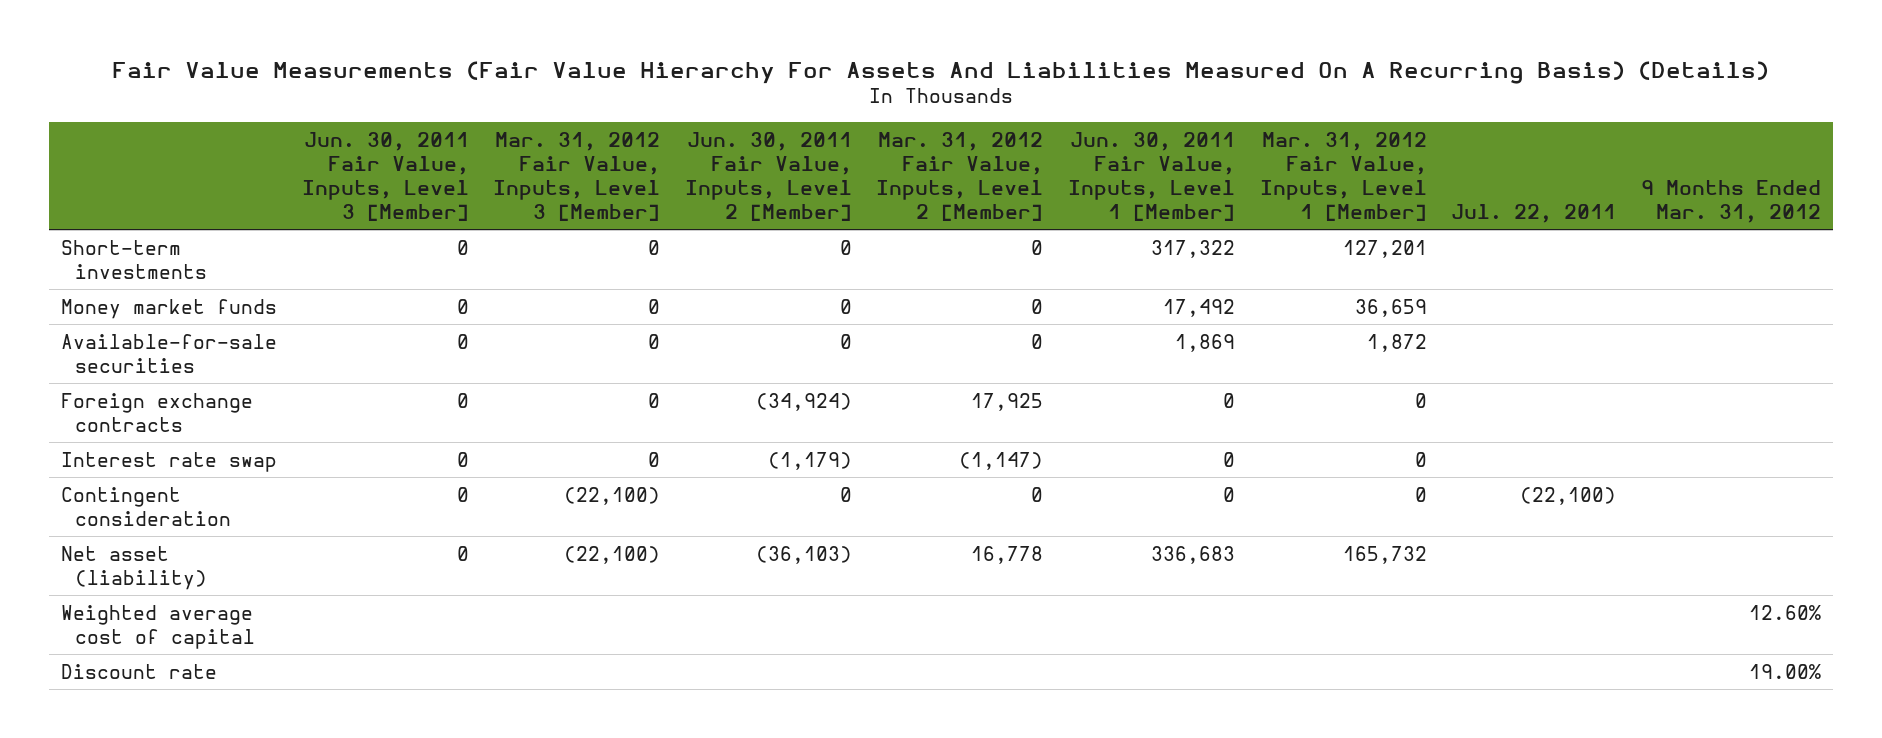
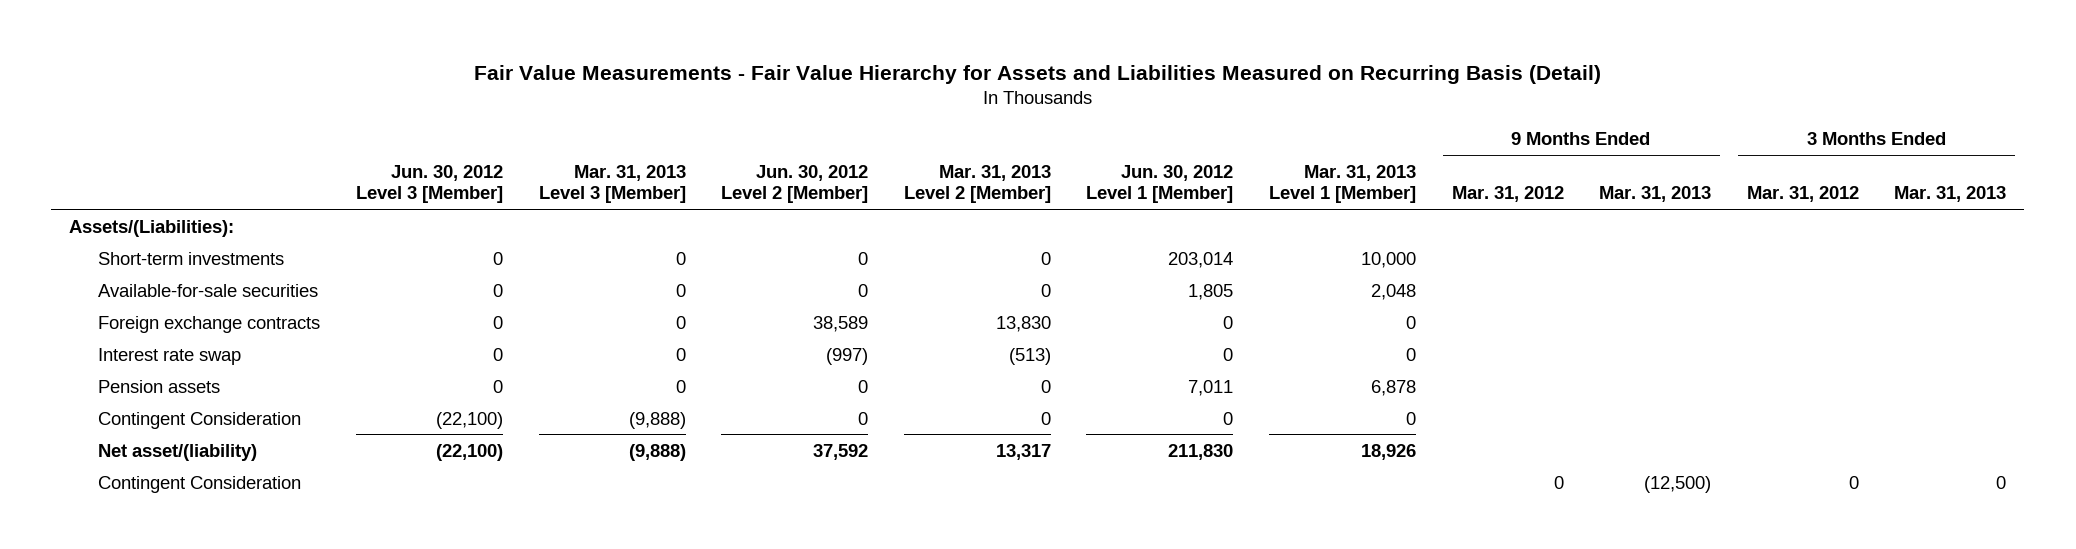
- Fair Value Measurements (Fair Value Hierarchy For Assets And Liabilities Measured On A Recurring Basis) (Details)
+ Fair Value Measurements - Fair Value Hierarchy for Assets and Liabilities Measured on Recurring Basis (Detail)
- | Jun. 30, 2011 Fair Value, Inputs, Level 3 [Member] | Mar. 31, 2012 Fair Value, Inputs, Level 3 [Member] | Jun. 30, 2011 Fair Value, Inputs, Level 2 [Member] | Mar. 31, 2012 Fair Value, Inputs, Level 2 [Member] | Jun. 30, 2011 Fair Value, Inputs, Level 1 [Member] | Mar. 31, 2012 Fair Value, Inputs, Level 1 [Member] | Jul. 22, 2011 | 9 Months Ended Mar. 31, 2012
+ | Jun. 30, 2012 Level 3 [Member] | Mar. 31, 2013 Level 3 [Member] | Jun. 30, 2012 Level 2 [Member] | Mar. 31, 2013 Level 2 [Member] | Jun. 30, 2012 Level 1 [Member] | Mar. 31, 2013 Level 1 [Member] | 9 Months Ended Mar. 31, 2012 | 9 Months Ended Mar. 31, 2013 | 3 Months Ended Mar. 31, 2012 | 3 Months Ended Mar. 31, 2013
+ Assets/(Liabilities):
- Money market funds | 0 | 0 | 0 | 0 | 17,492 | 36,659 | |
- Contingent consideration | 0 | (22,100) | 0 | 0 | 0 | 0 | (22,100) |
- Net asset (liability) | 0 | (22,100) | (36,103) | 16,778 | 336,683 | 165,732 | |
- Weighted average cost of capital | | | | | | | | 12.60%
- Discount rate | | | | | | | | 19.00%
+ Pension assets | 0 | 0 | 0 | 0 | 7,011 | 6,878 | | | |
+ Contingent Consideration | (22,100) | (9,888) | 0 | 0 | 0 | 0 | | | |
+ Net asset/(liability) | (22,100) | (9,888) | 37,592 | 13,317 | 211,830 | 18,926 | | | |
+ Contingent Consideration | | | | | | | 0 | (12,500) | 0 | 0

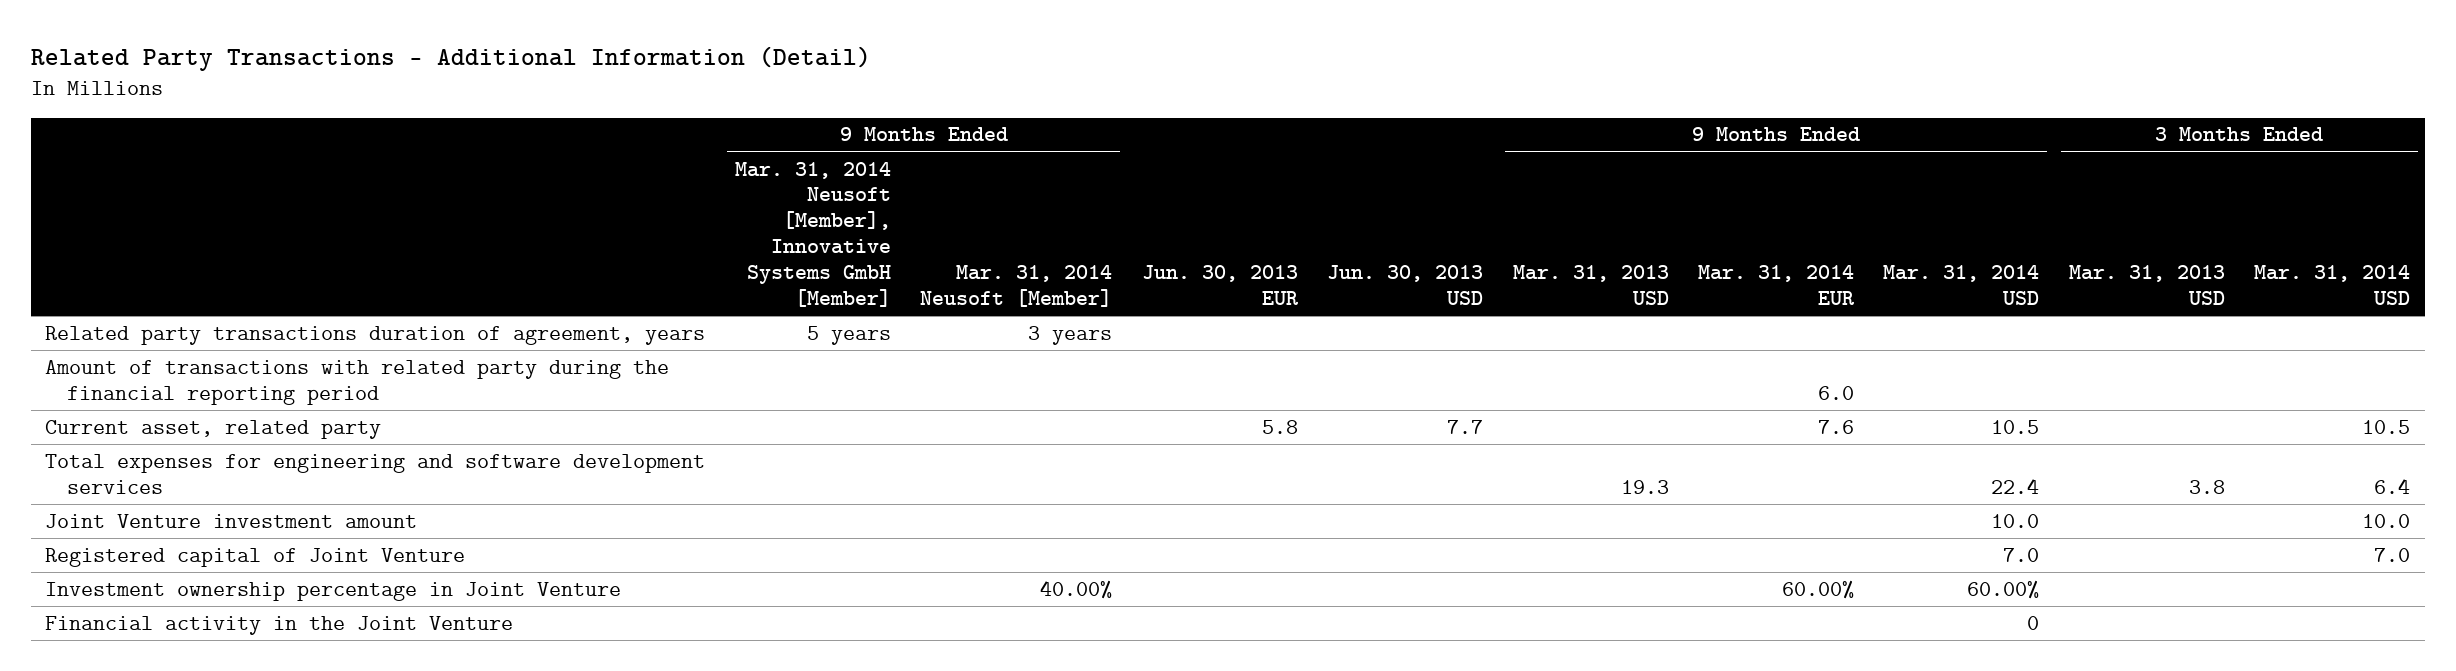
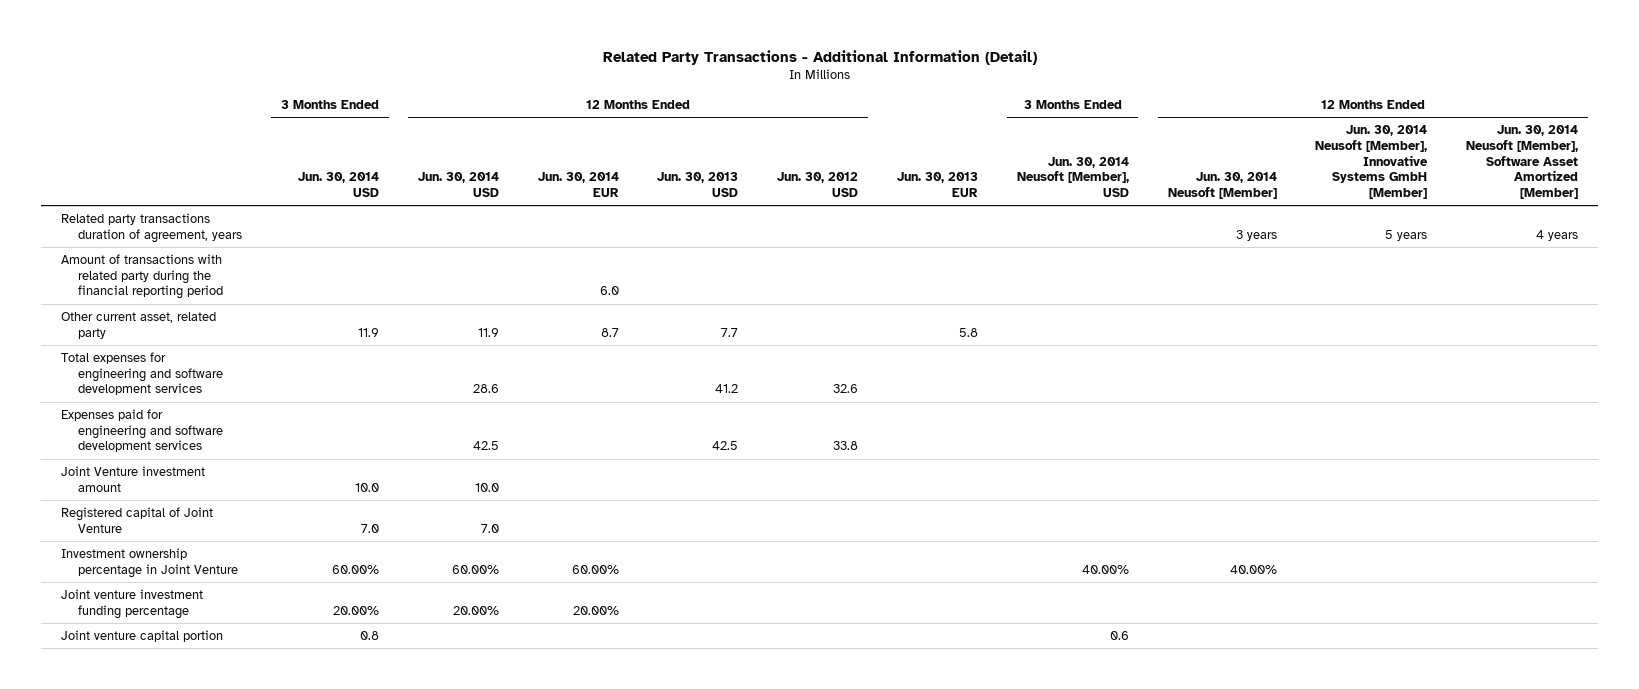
- | 9 Months Ended Mar. 31, 2014 Neusoft [Member], Innovative Systems GmbH [Member] | 9 Months Ended Mar. 31, 2014 Neusoft [Member] | Jun. 30, 2013 EUR | Jun. 30, 2013 USD | 9 Months Ended Mar. 31, 2013 USD | 9 Months Ended Mar. 31, 2014 EUR | 9 Months Ended Mar. 31, 2014 USD | 3 Months Ended Mar. 31, 2013 USD | 3 Months Ended Mar. 31, 2014 USD
+ | 3 Months Ended Jun. 30, 2014 USD | 12 Months Ended Jun. 30, 2014 USD | 12 Months Ended Jun. 30, 2014 EUR | 12 Months Ended Jun. 30, 2013 USD | 12 Months Ended Jun. 30, 2012 USD | Jun. 30, 2013 EUR | 3 Months Ended Jun. 30, 2014 Neusoft [Member], USD | 12 Months Ended Jun. 30, 2014 Neusoft [Member] | 12 Months Ended Jun. 30, 2014 Neusoft [Member], Innovative Systems GmbH [Member] | 12 Months Ended Jun. 30, 2014 Neusoft [Member], Software Asset Amortized [Member]
- Current asset, related party | | | 5.8 | 7.7 | | 7.6 | 10.5 | | 10.5
+ Other current asset, related party | 11.9 | 11.9 | 8.7 | 7.7 | | 5.8 | | | |
+ Expenses paid for engineering and software development services | | 42.5 | | 42.5 | 33.8 | | | | |
- Financial activity in the Joint Venture | | | | | | | 0 | |
+ Joint venture investment funding percentage | 20.00% | 20.00% | 20.00% | | | | | | |
+ Joint venture capital portion | 0.8 | | | | | | 0.6 | | |

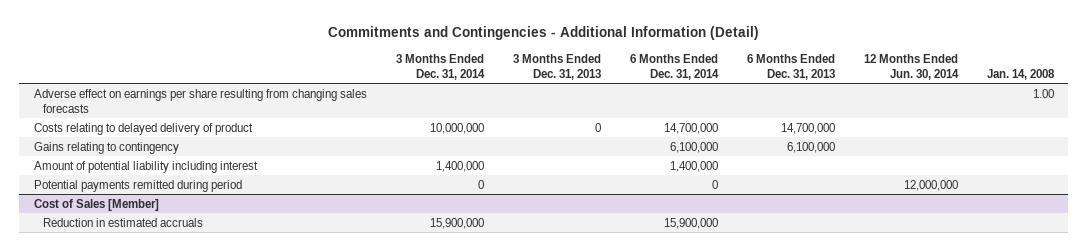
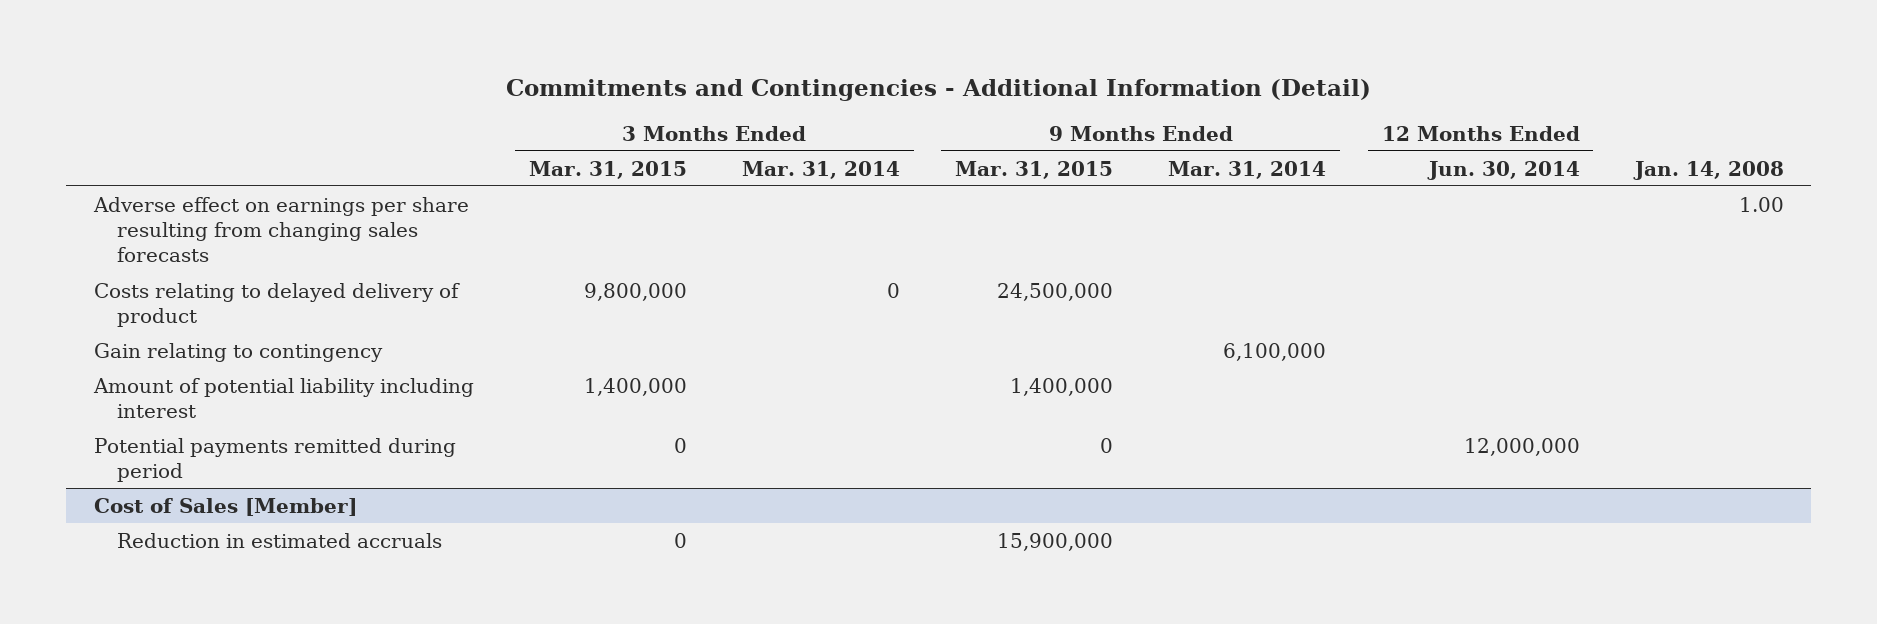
- | 3 Months Ended Dec. 31, 2014 | 3 Months Ended Dec. 31, 2013 | 6 Months Ended Dec. 31, 2014 | 6 Months Ended Dec. 31, 2013 | 12 Months Ended Jun. 30, 2014 | Jan. 14, 2008
+ | 3 Months Ended Mar. 31, 2015 | 3 Months Ended Mar. 31, 2014 | 9 Months Ended Mar. 31, 2015 | 9 Months Ended Mar. 31, 2014 | 12 Months Ended Jun. 30, 2014 | Jan. 14, 2008
- Gains relating to contingency | | | 6,100,000 | 6,100,000 | |
+ Gain relating to contingency | | | | 6,100,000 | |

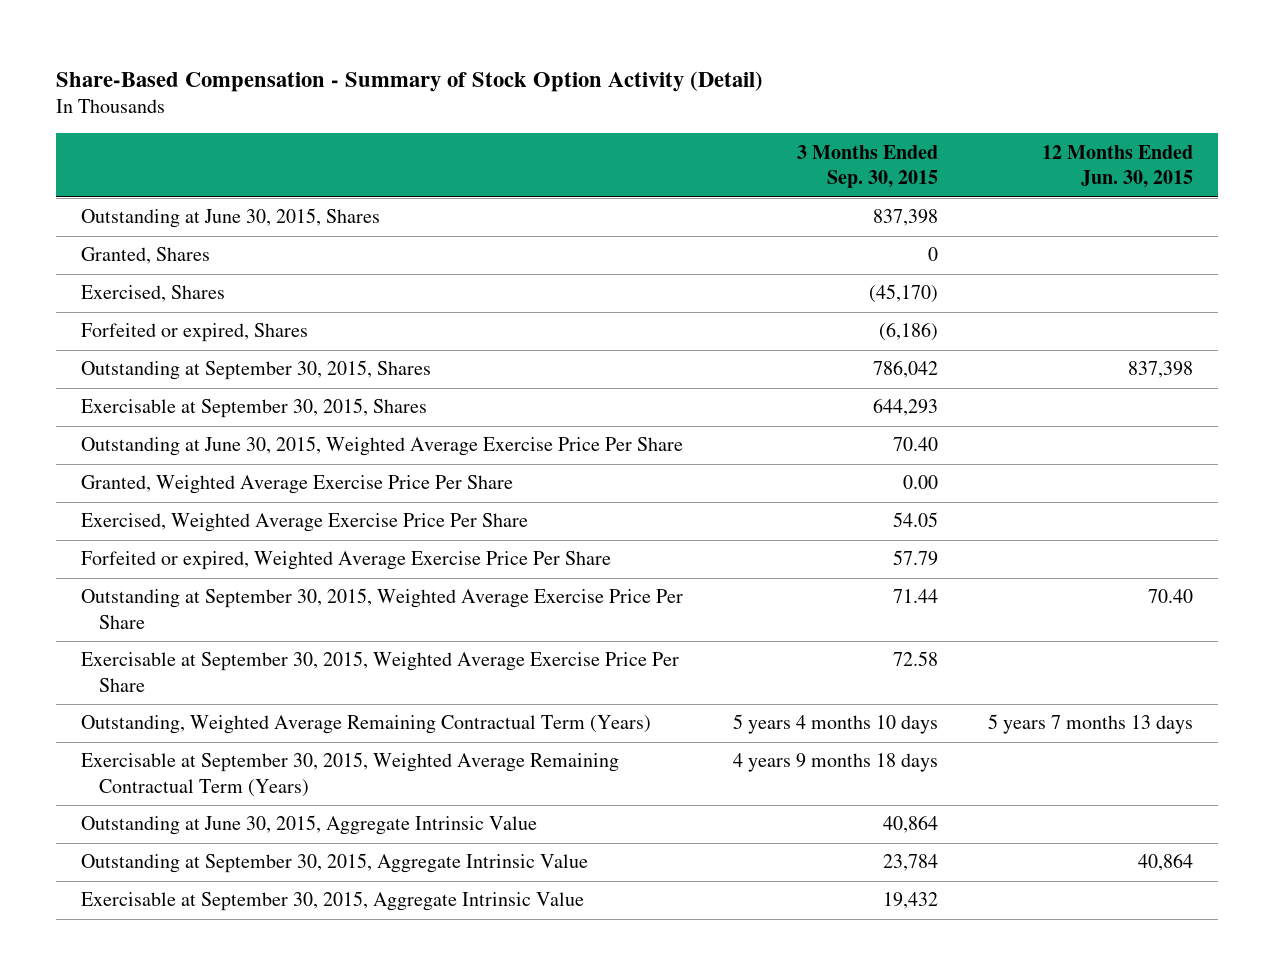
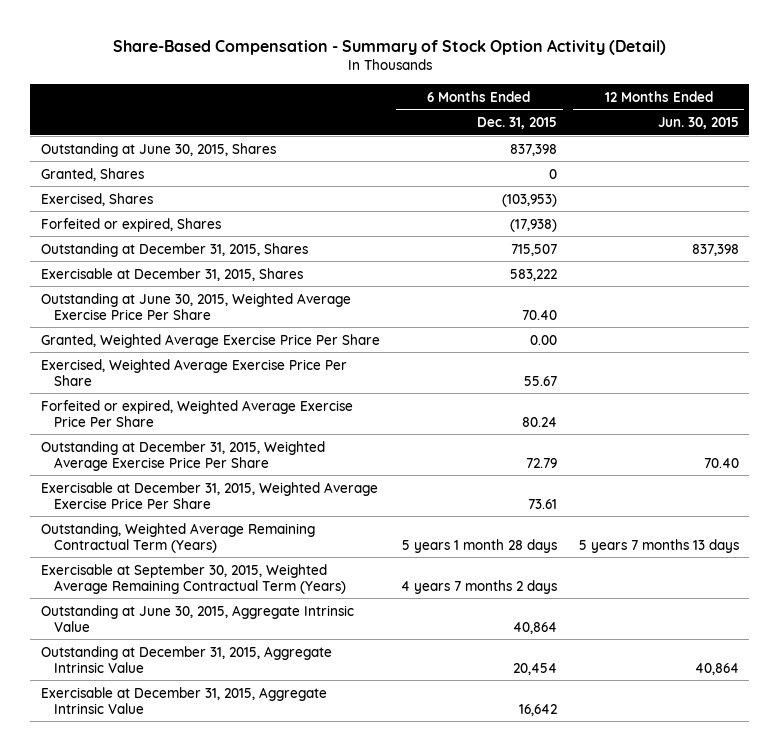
- | 3 Months Ended Sep. 30, 2015 | 12 Months Ended Jun. 30, 2015
+ | 6 Months Ended Dec. 31, 2015 | 12 Months Ended Jun. 30, 2015
- Outstanding at September 30, 2015, Shares | 786,042 | 837,398
- Exercisable at September 30, 2015, Shares | 644,293 |
+ Outstanding at December 31, 2015, Shares | 715,507 | 837,398
+ Exercisable at December 31, 2015, Shares | 583,222 |
- Outstanding at September 30, 2015, Weighted Average Exercise Price Per Share | 71.44 | 70.40
- Exercisable at September 30, 2015, Weighted Average Exercise Price Per Share | 72.58 |
+ Outstanding at December 31, 2015, Weighted Average Exercise Price Per Share | 72.79 | 70.40
+ Exercisable at December 31, 2015, Weighted Average Exercise Price Per Share | 73.61 |
- Outstanding at September 30, 2015, Aggregate Intrinsic Value | 23,784 | 40,864
- Exercisable at September 30, 2015, Aggregate Intrinsic Value | 19,432 |
+ Outstanding at December 31, 2015, Aggregate Intrinsic Value | 20,454 | 40,864
+ Exercisable at December 31, 2015, Aggregate Intrinsic Value | 16,642 |

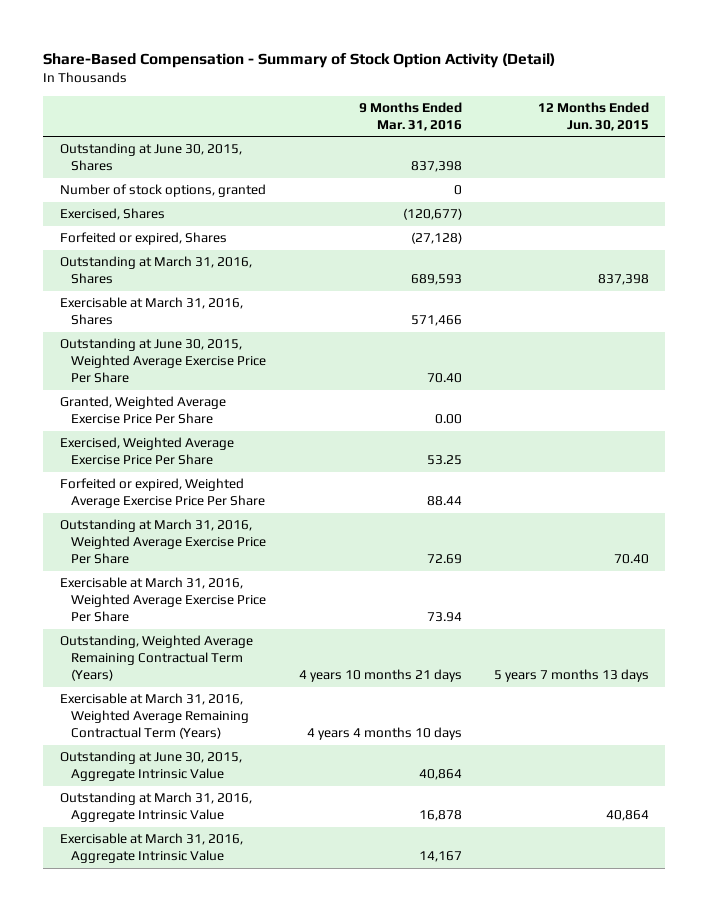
- | 6 Months Ended Dec. 31, 2015 | 12 Months Ended Jun. 30, 2015
+ | 9 Months Ended Mar. 31, 2016 | 12 Months Ended Jun. 30, 2015
- Granted, Shares | 0 |
+ Number of stock options, granted | 0 |
- Outstanding at December 31, 2015, Shares | 715,507 | 837,398
- Exercisable at December 31, 2015, Shares | 583,222 |
+ Outstanding at March 31, 2016, Shares | 689,593 | 837,398
+ Exercisable at March 31, 2016, Shares | 571,466 |
- Outstanding at December 31, 2015, Weighted Average Exercise Price Per Share | 72.79 | 70.40
- Exercisable at December 31, 2015, Weighted Average Exercise Price Per Share | 73.61 |
+ Outstanding at March 31, 2016, Weighted Average Exercise Price Per Share | 72.69 | 70.40
+ Exercisable at March 31, 2016, Weighted Average Exercise Price Per Share | 73.94 |
- Exercisable at September 30, 2015, Weighted Average Remaining Contractual Term (Years) | 4 years 7 months 2 days |
+ Exercisable at March 31, 2016, Weighted Average Remaining Contractual Term (Years) | 4 years 4 months 10 days |
- Outstanding at December 31, 2015, Aggregate Intrinsic Value | 20,454 | 40,864
- Exercisable at December 31, 2015, Aggregate Intrinsic Value | 16,642 |
+ Outstanding at March 31, 2016, Aggregate Intrinsic Value | 16,878 | 40,864
+ Exercisable at March 31, 2016, Aggregate Intrinsic Value | 14,167 |

